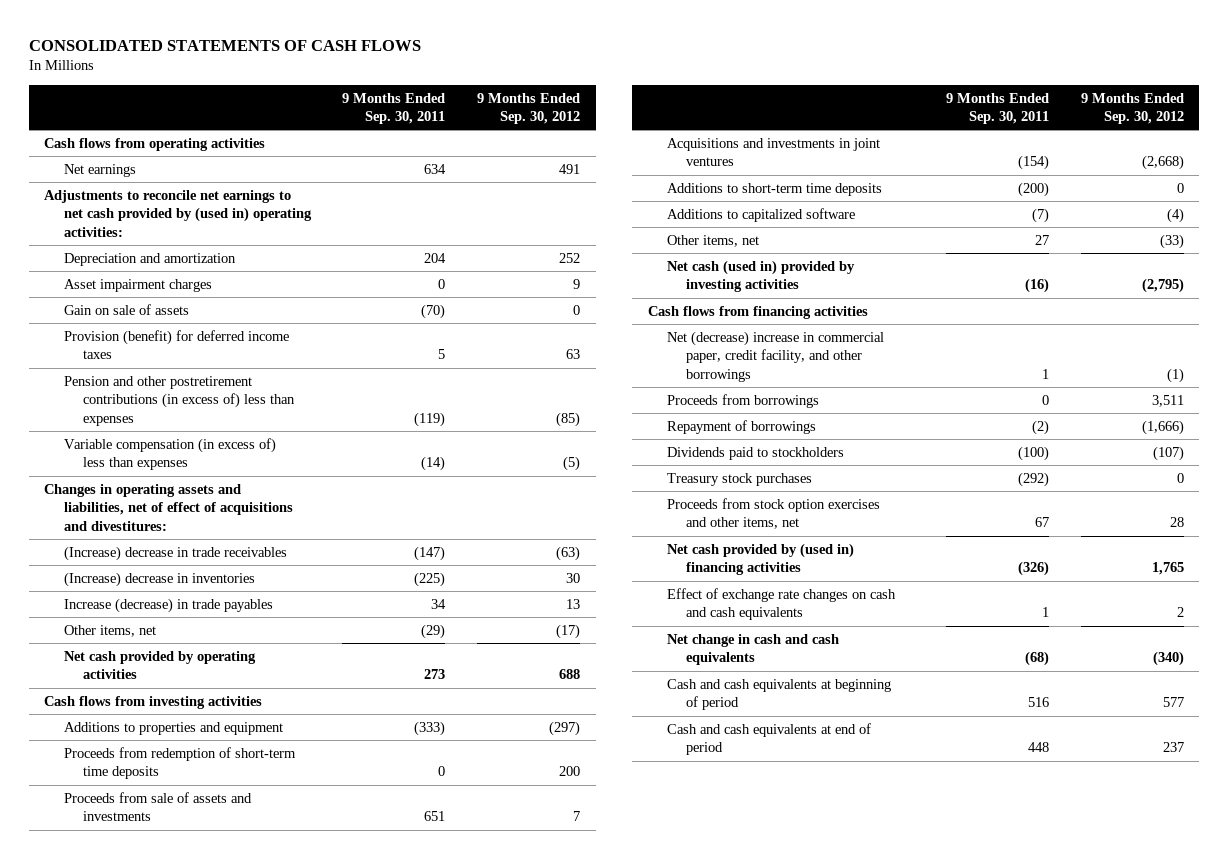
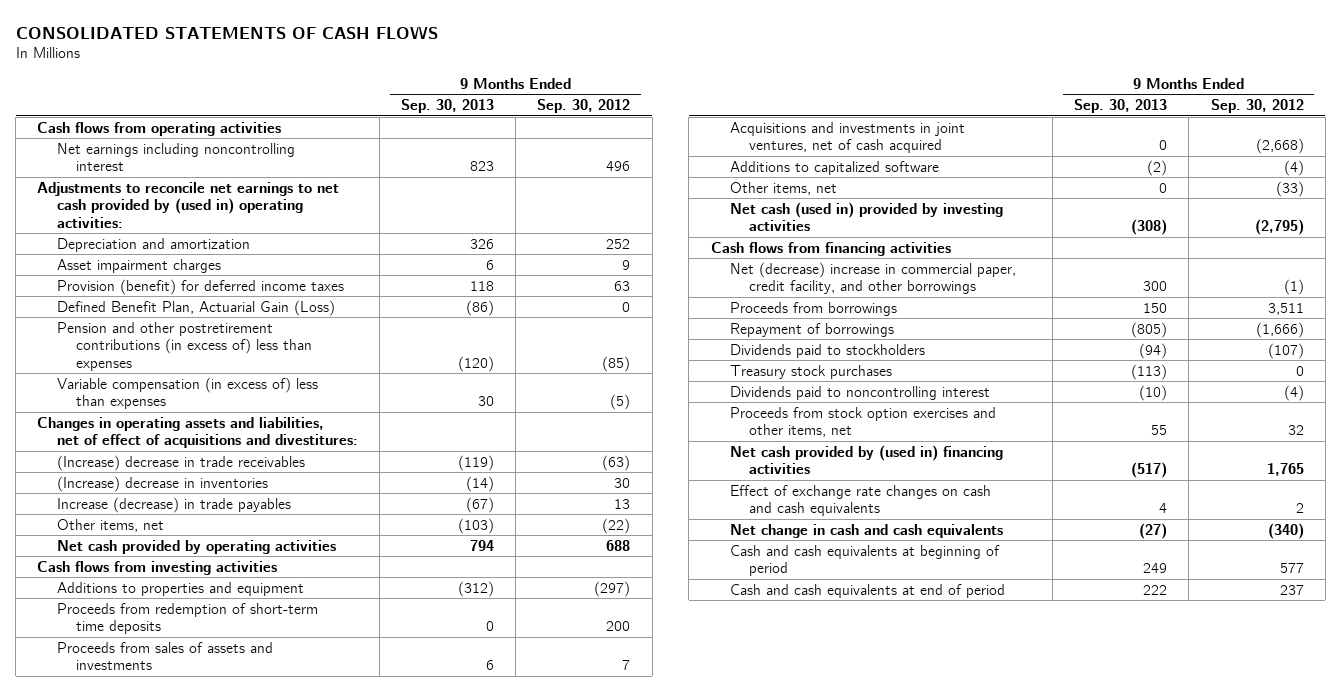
- | 9 Months Ended Sep. 30, 2011 | 9 Months Ended Sep. 30, 2012
+ | 9 Months Ended Sep. 30, 2013 | 9 Months Ended Sep. 30, 2012
- Net earnings | 634 | 491
+ Net earnings including noncontrolling interest | 823 | 496
- Gain on sale of assets | (70) | 0
+ Defined Benefit Plan, Actuarial Gain (Loss) | (86) | 0
- Other items, net | (29) | (17)
+ Other items, net | (103) | (22)
- Proceeds from sale of assets and investments | 651 | 7
- Acquisitions and investments in joint ventures | (154) | (2,668)
- Additions to short-term time deposits | (200) | 0
+ Proceeds from sales of assets and investments | 6 | 7
+ Acquisitions and investments in joint ventures, net of cash acquired | 0 | (2,668)
- Proceeds from stock option exercises and other items, net | 67 | 28
+ Dividends paid to noncontrolling interest | (10) | (4)
+ Proceeds from stock option exercises and other items, net | 55 | 32

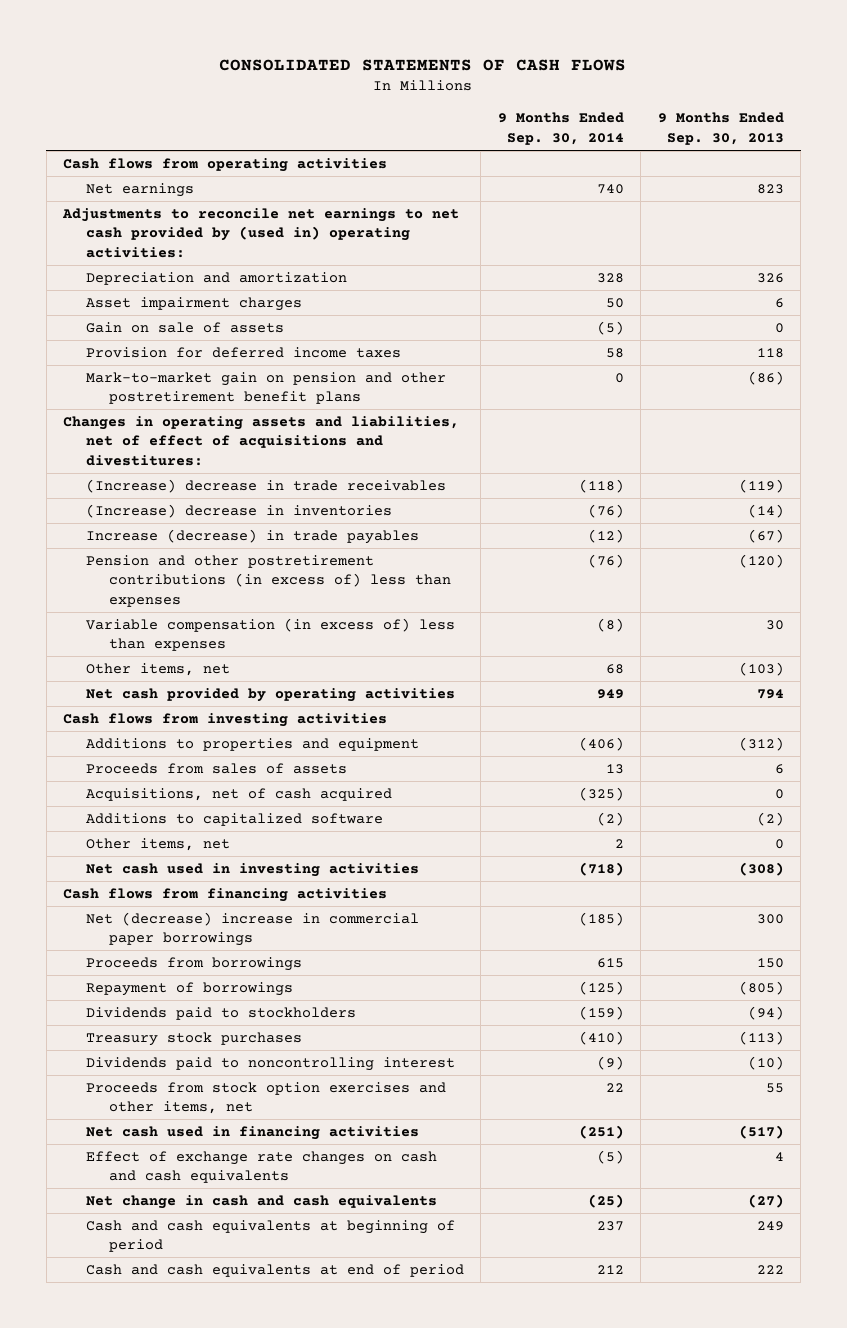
- | 9 Months Ended Sep. 30, 2013 | 9 Months Ended Sep. 30, 2012
+ | 9 Months Ended Sep. 30, 2014 | 9 Months Ended Sep. 30, 2013
- Net earnings including noncontrolling interest | 823 | 496
+ Net earnings | 740 | 823
- Provision (benefit) for deferred income taxes | 118 | 63
- Defined Benefit Plan, Actuarial Gain (Loss) | (86) | 0
+ Gain on sale of assets | (5) | 0
+ Provision for deferred income taxes | 58 | 118
+ Mark-to-market gain on pension and other postretirement benefit plans | 0 | (86)
moved down: Pension and other postretirement contributions (in excess of) less than expenses | (76) | (120)
moved down: Variable compensation (in excess of) less than expenses | (8) | 30
- Proceeds from redemption of short-term time deposits | 0 | 200
- Proceeds from sales of assets and investments | 6 | 7
- Acquisitions and investments in joint ventures, net of cash acquired | 0 | (2,668)
+ Proceeds from sales of assets | 13 | 6
+ Acquisitions, net of cash acquired | (325) | 0
- Net cash (used in) provided by investing activities | (308) | (2,795)
+ Net cash used in investing activities | (718) | (308)
- Net (decrease) increase in commercial paper, credit facility, and other borrowings | 300 | (1)
+ Net (decrease) increase in commercial paper borrowings | (185) | 300
- Net cash provided by (used in) financing activities | (517) | 1,765
+ Net cash used in financing activities | (251) | (517)

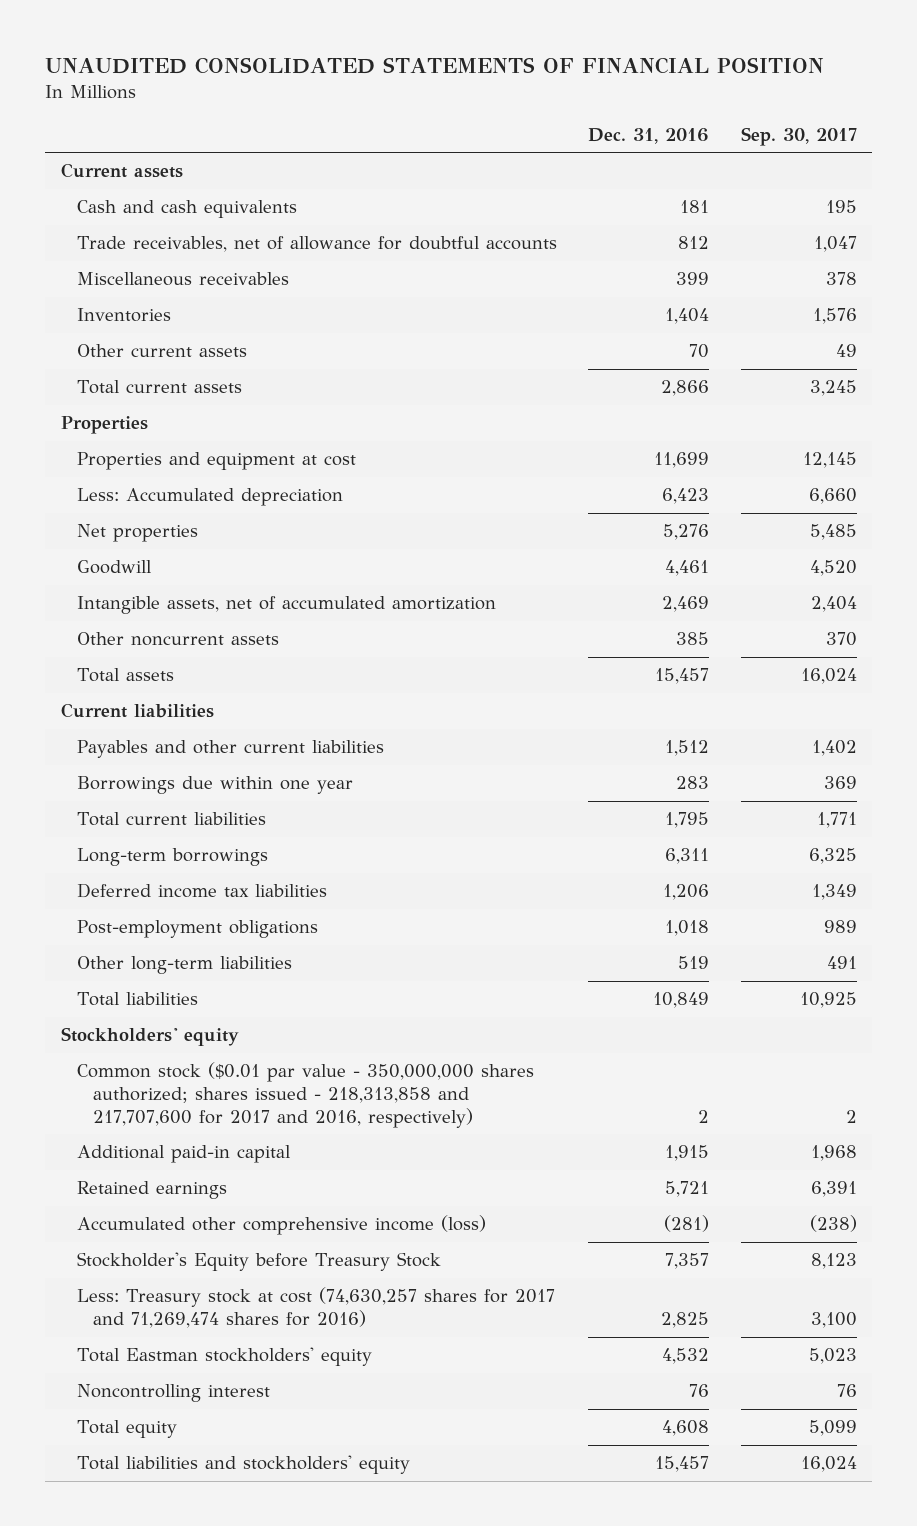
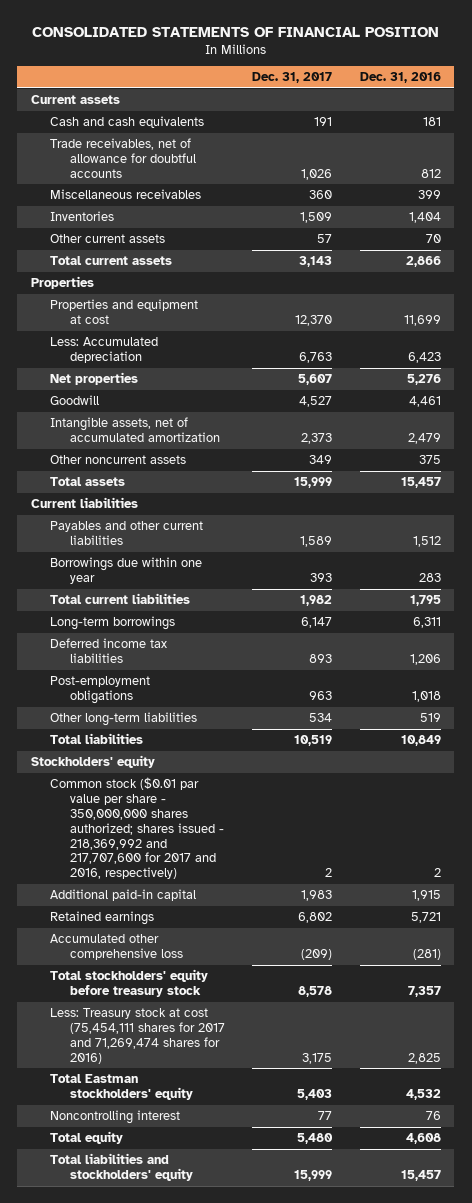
- UNAUDITED CONSOLIDATED STATEMENTS OF FINANCIAL POSITION
+ CONSOLIDATED STATEMENTS OF FINANCIAL POSITION
- | Dec. 31, 2016 | Sep. 30, 2017
+ | Dec. 31, 2017 | Dec. 31, 2016
- Intangible assets, net of accumulated amortization | 2,469 | 2,404
- Other noncurrent assets | 385 | 370
+ Intangible assets, net of accumulated amortization | 2,373 | 2,479
+ Other noncurrent assets | 349 | 375
- Common stock ($0.01 par value - 350,000,000 shares authorized; shares issued - 218,313,858 and 217,707,600 for 2017 and 2016, respectively) | 2 | 2
+ Common stock ($0.01 par value per share - 350,000,000 shares authorized; shares issued - 218,369,992 and 217,707,600 for 2017 and 2016, respectively) | 2 | 2
- Accumulated other comprehensive income (loss) | (281) | (238)
- Stockholder's Equity before Treasury Stock | 7,357 | 8,123
- Less: Treasury stock at cost (74,630,257 shares for 2017 and 71,269,474 shares for 2016) | 2,825 | 3,100
+ Accumulated other comprehensive loss | (209) | (281)
+ Total stockholders' equity before treasury stock | 8,578 | 7,357
+ Less: Treasury stock at cost (75,454,111 shares for 2017 and 71,269,474 shares for 2016) | 3,175 | 2,825

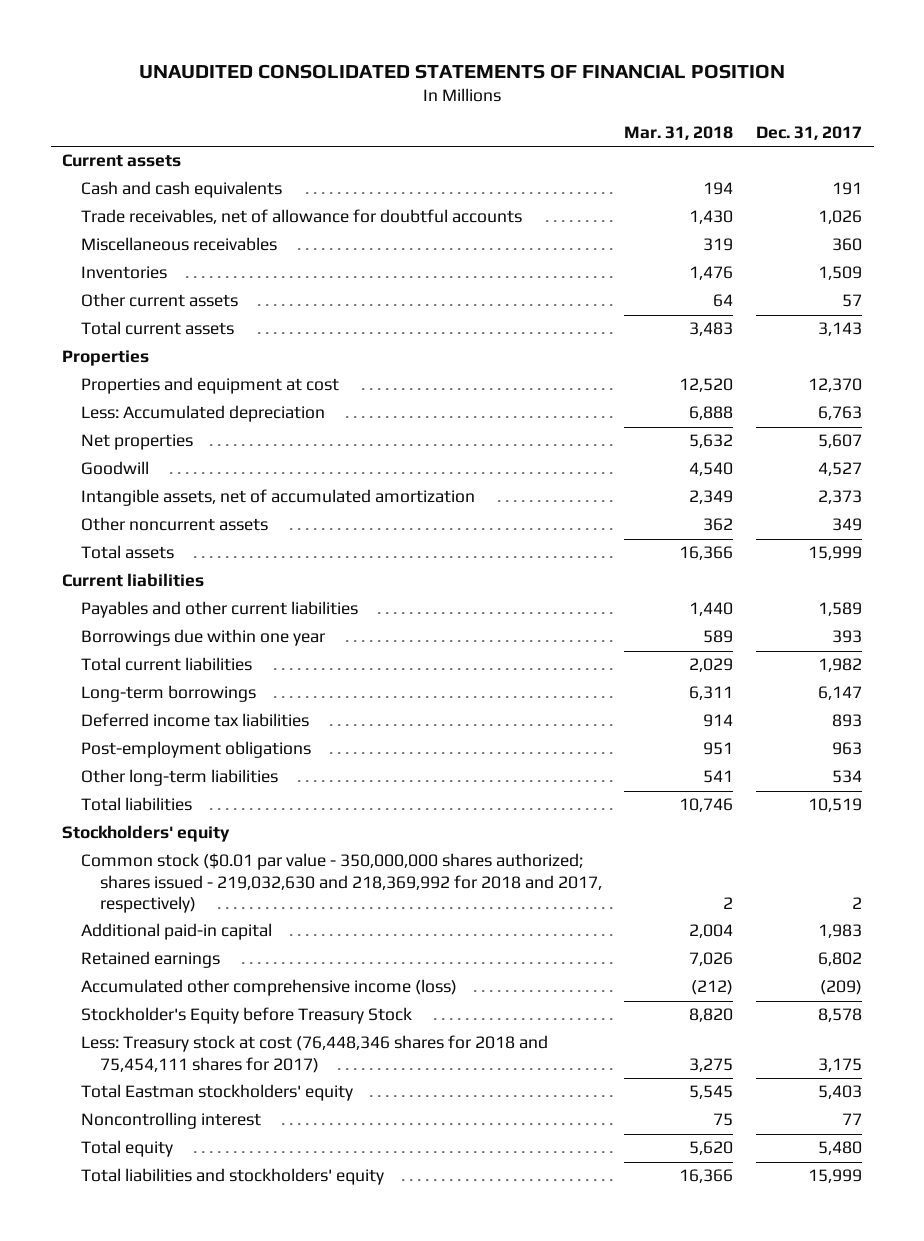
- CONSOLIDATED STATEMENTS OF FINANCIAL POSITION
+ UNAUDITED CONSOLIDATED STATEMENTS OF FINANCIAL POSITION
- | Dec. 31, 2017 | Dec. 31, 2016
+ | Mar. 31, 2018 | Dec. 31, 2017
- Common stock ($0.01 par value per share - 350,000,000 shares authorized; shares issued - 218,369,992 and 217,707,600 for 2017 and 2016, respectively) | 2 | 2
+ Common stock ($0.01 par value - 350,000,000 shares authorized; shares issued - 219,032,630 and 218,369,992 for 2018 and 2017, respectively) | 2 | 2
- Accumulated other comprehensive loss | (209) | (281)
- Total stockholders' equity before treasury stock | 8,578 | 7,357
- Less: Treasury stock at cost (75,454,111 shares for 2017 and 71,269,474 shares for 2016) | 3,175 | 2,825
+ Accumulated other comprehensive income (loss) | (212) | (209)
+ Stockholder's Equity before Treasury Stock | 8,820 | 8,578
+ Less: Treasury stock at cost (76,448,346 shares for 2018 and 75,454,111 shares for 2017) | 3,275 | 3,175

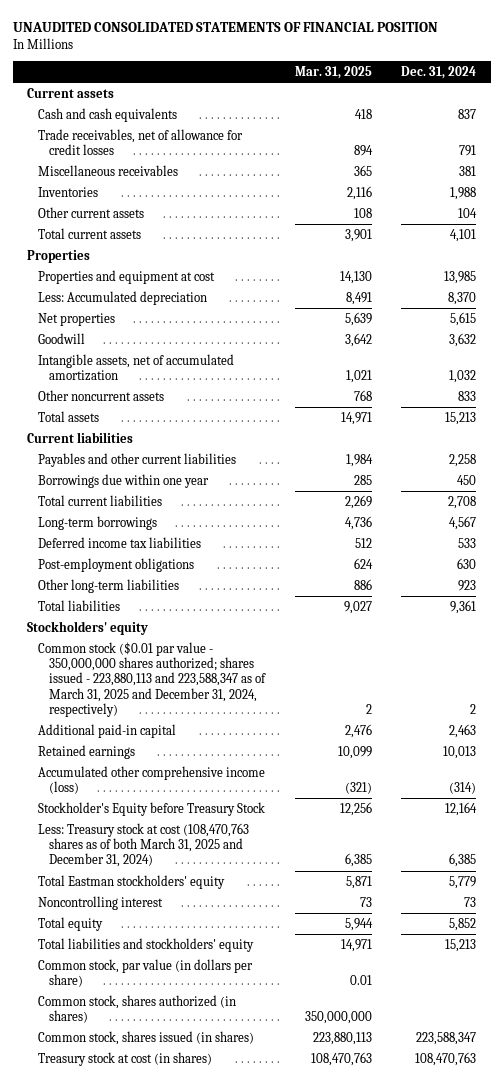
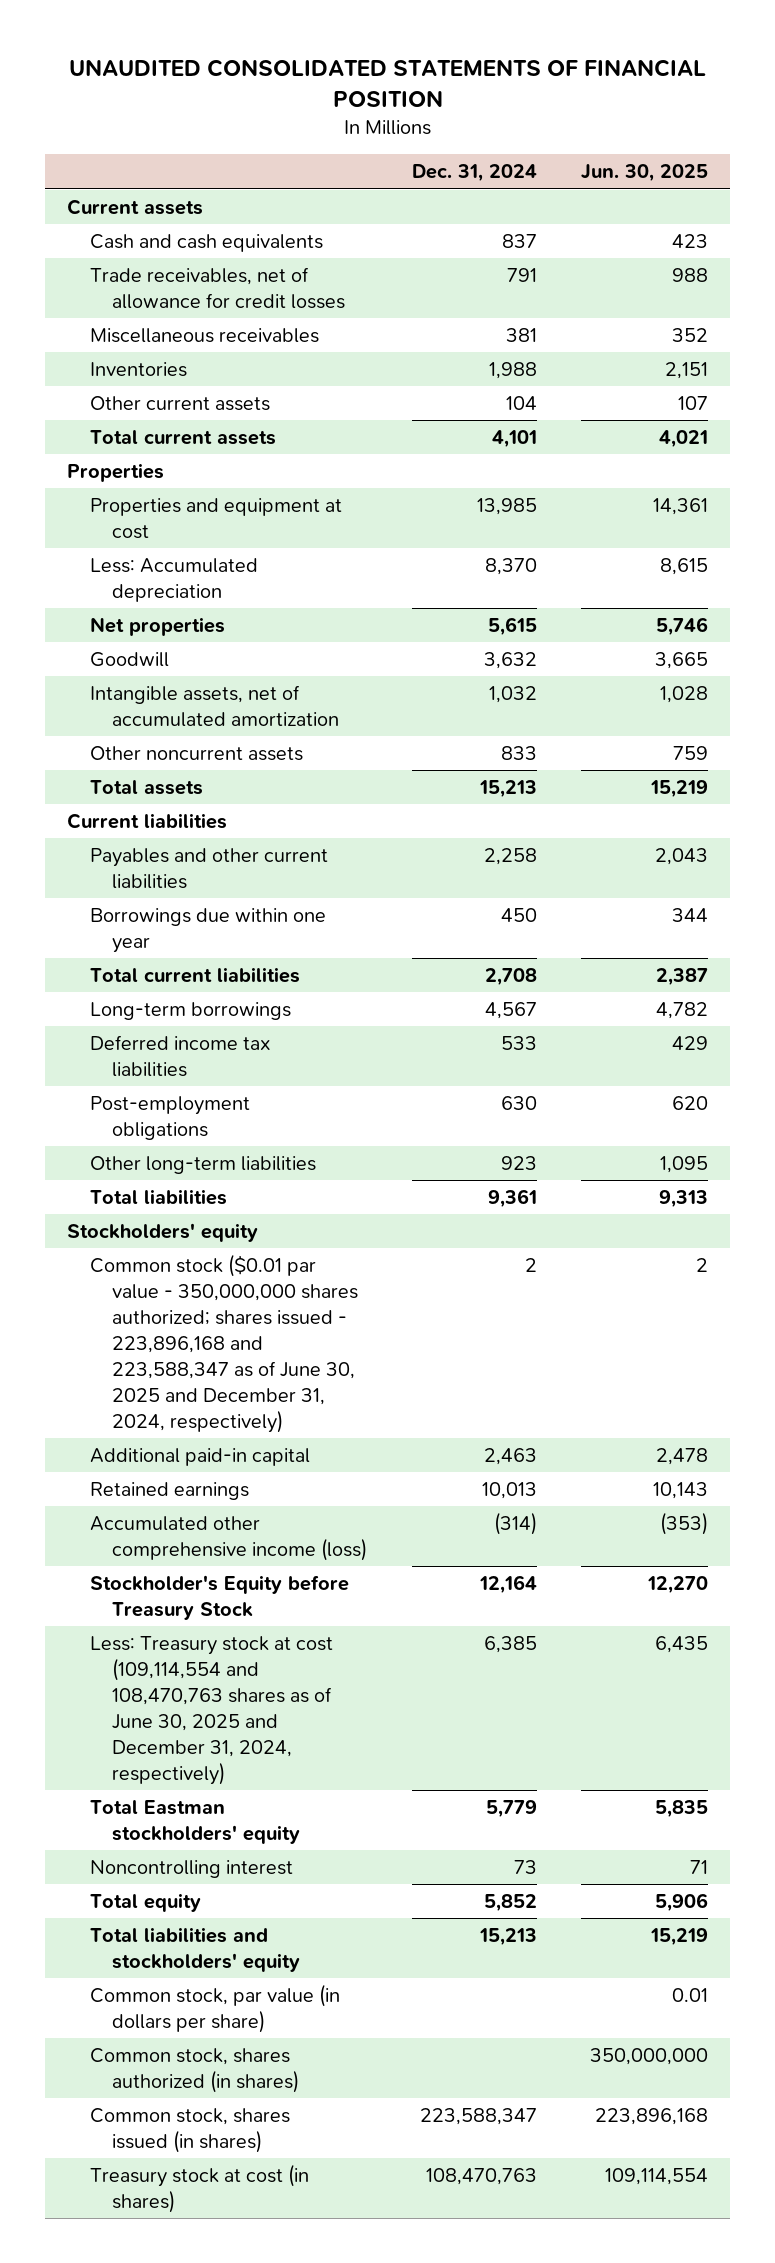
- | Mar. 31, 2025 | Dec. 31, 2024
+ | Dec. 31, 2024 | Jun. 30, 2025
- Common stock ($0.01 par value - 350,000,000 shares authorized; shares issued - 223,880,113 and 223,588,347 as of March 31, 2025 and December 31, 2024, respectively) | 2 | 2
+ Common stock ($0.01 par value - 350,000,000 shares authorized; shares issued - 223,896,168 and 223,588,347 as of June 30, 2025 and December 31, 2024, respectively) | 2 | 2
- Less: Treasury stock at cost (108,470,763 shares as of both March 31, 2025 and December 31, 2024) | 6,385 | 6,385
+ Less: Treasury stock at cost (109,114,554 and 108,470,763 shares as of June 30, 2025 and December 31, 2024, respectively) | 6,385 | 6,435

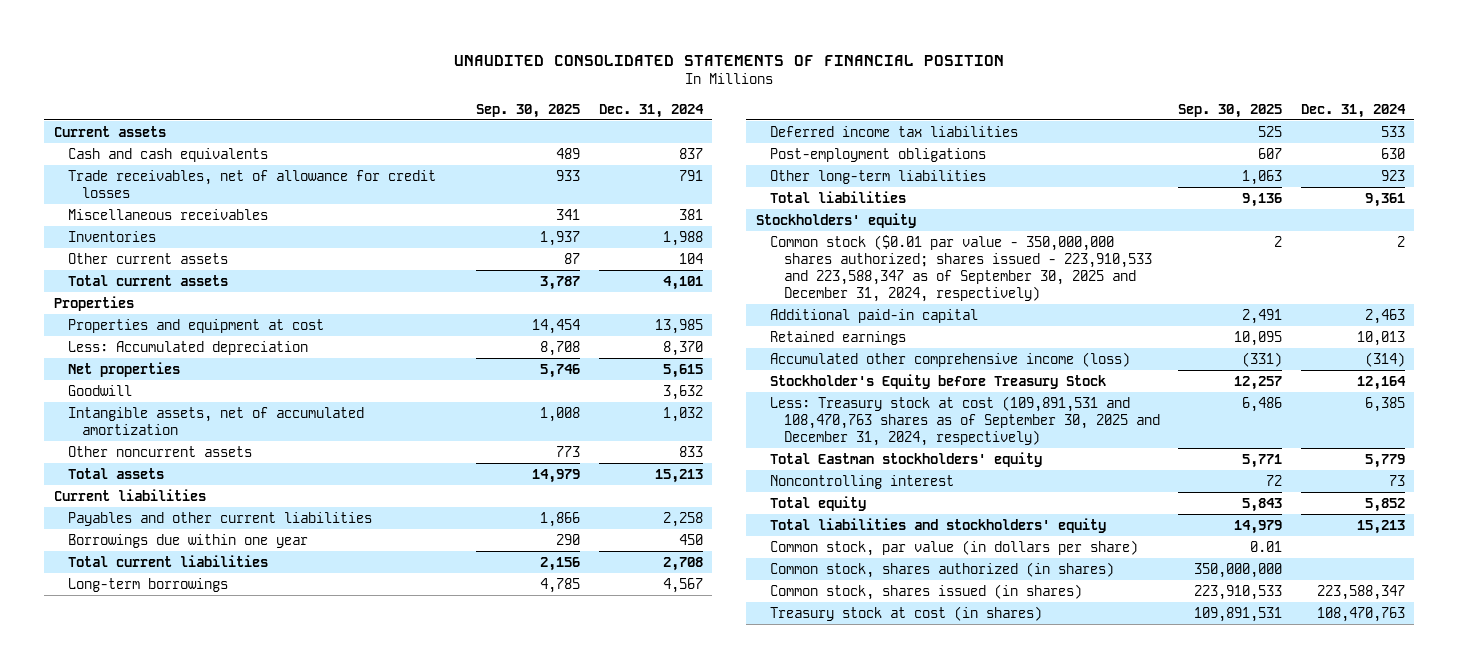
- | Dec. 31, 2024 | Jun. 30, 2025
+ | Sep. 30, 2025 | Dec. 31, 2024
- Common stock ($0.01 par value - 350,000,000 shares authorized; shares issued - 223,896,168 and 223,588,347 as of June 30, 2025 and December 31, 2024, respectively) | 2 | 2
+ Common stock ($0.01 par value - 350,000,000 shares authorized; shares issued - 223,910,533 and 223,588,347 as of September 30, 2025 and December 31, 2024, respectively) | 2 | 2
- Less: Treasury stock at cost (109,114,554 and 108,470,763 shares as of June 30, 2025 and December 31, 2024, respectively) | 6,385 | 6,435
+ Less: Treasury stock at cost (109,891,531 and 108,470,763 shares as of September 30, 2025 and December 31, 2024, respectively) | 6,486 | 6,385

